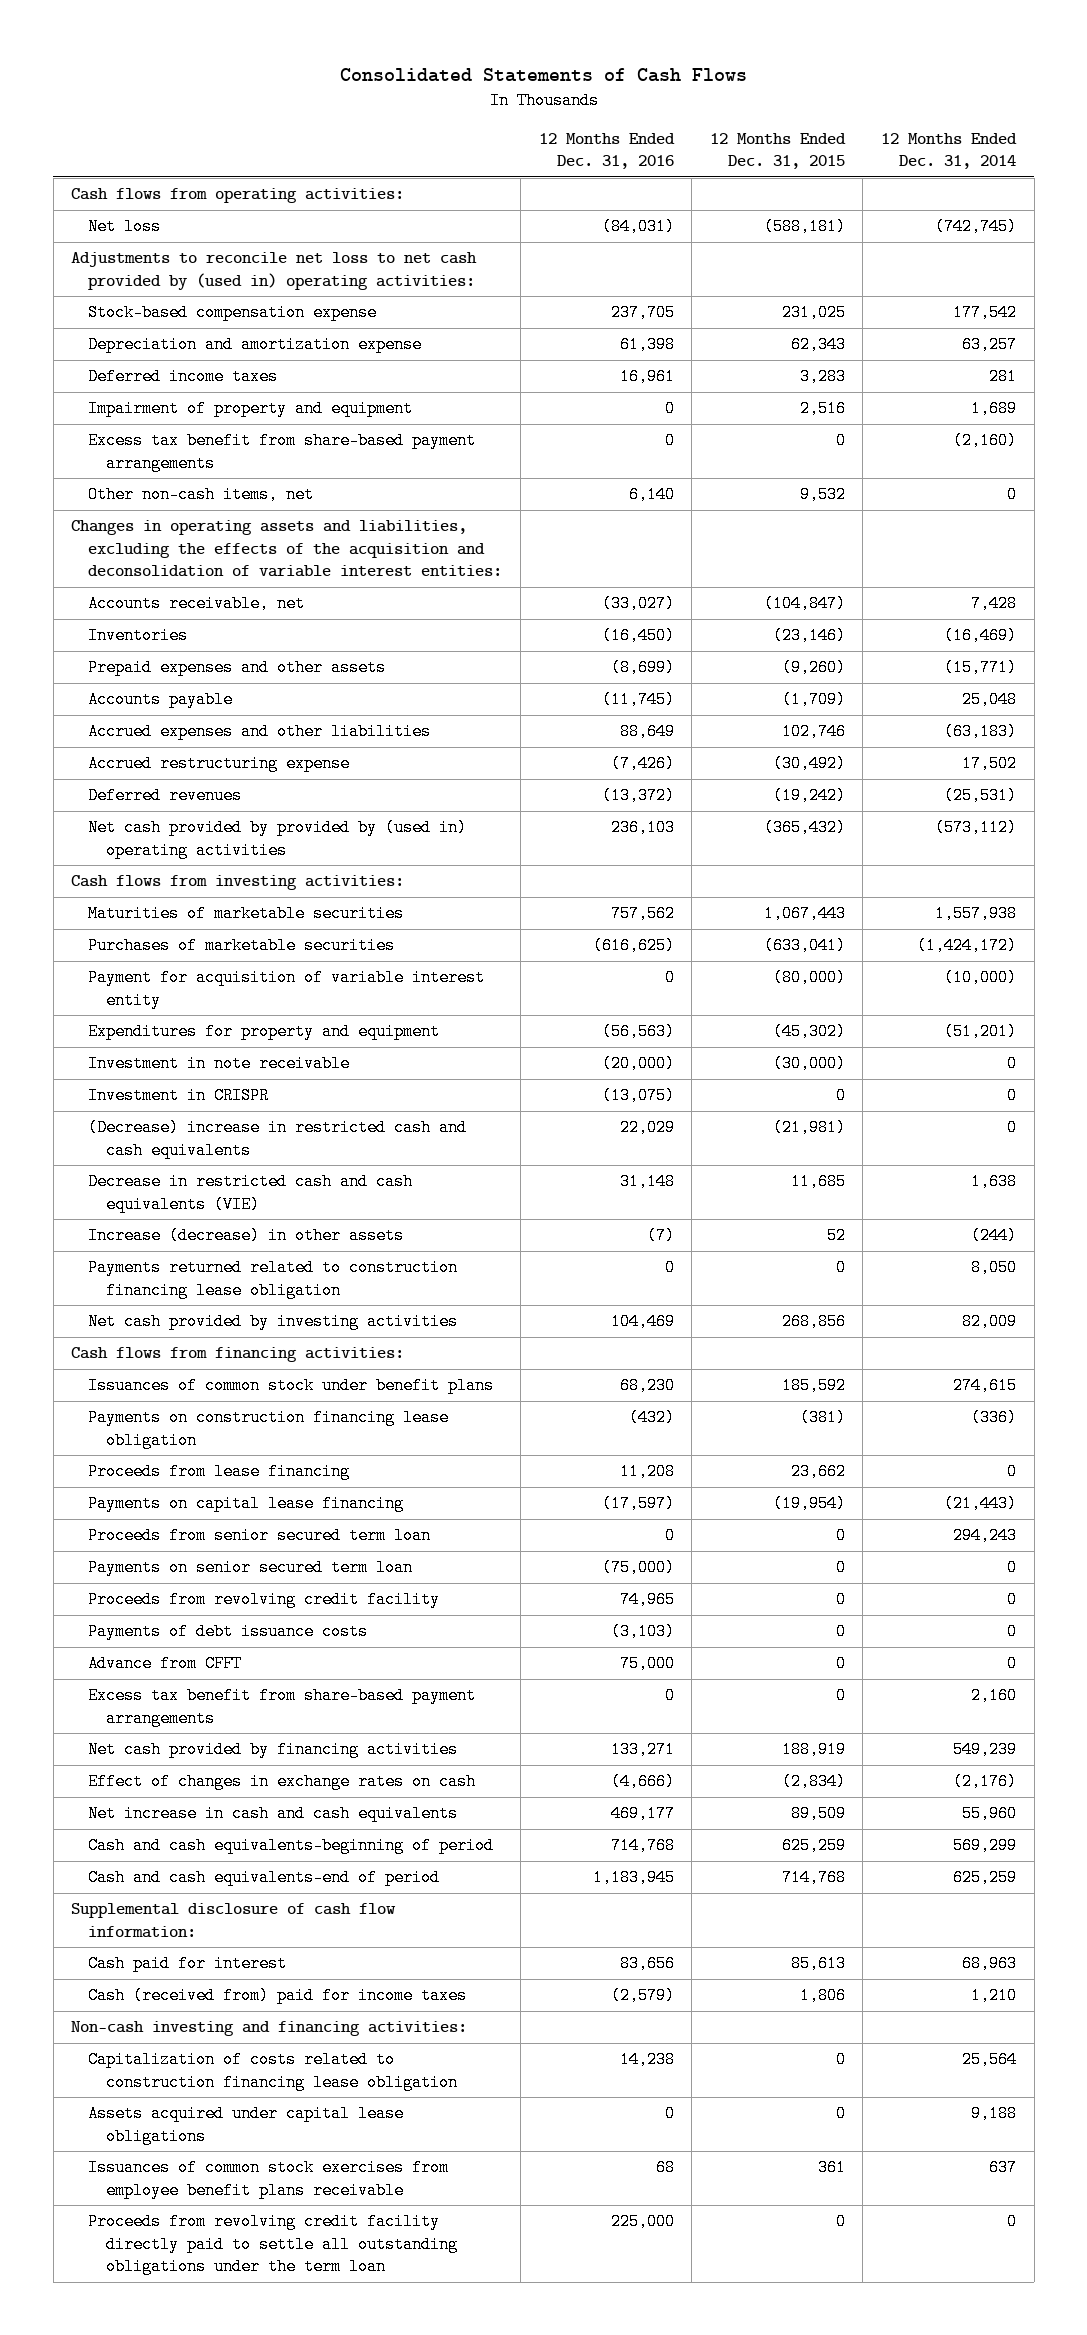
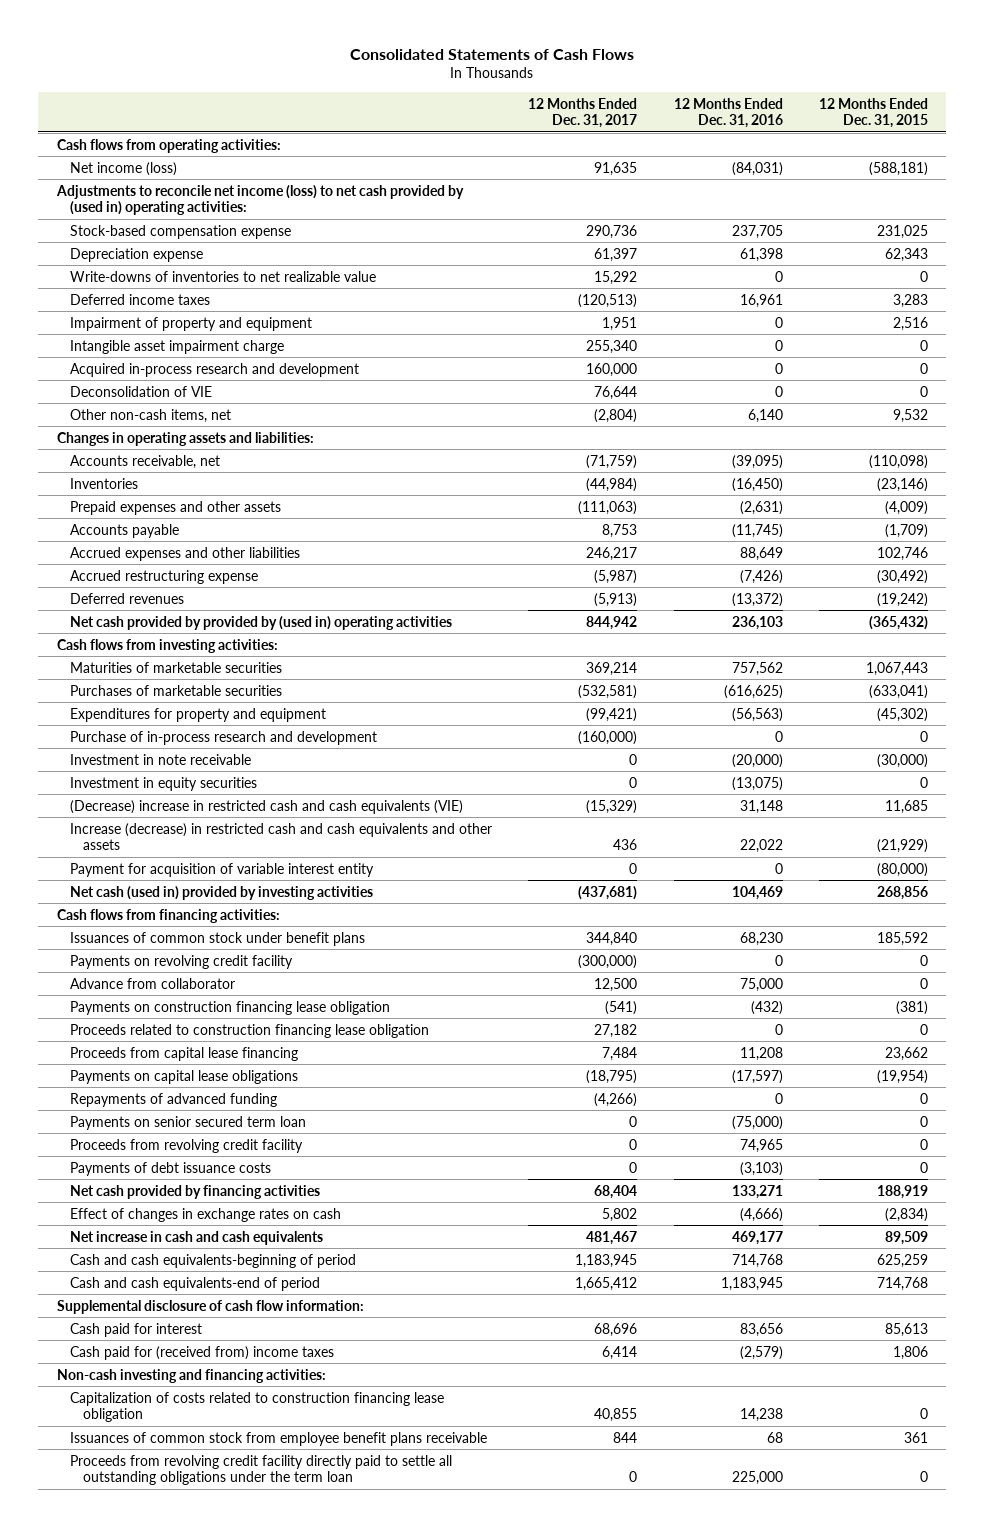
- | 12 Months Ended Dec. 31, 2016 | 12 Months Ended Dec. 31, 2015 | 12 Months Ended Dec. 31, 2014
+ | 12 Months Ended Dec. 31, 2017 | 12 Months Ended Dec. 31, 2016 | 12 Months Ended Dec. 31, 2015
- Net loss | (84,031) | (588,181) | (742,745)
- Adjustments to reconcile net loss to net cash provided by (used in) operating activities:
+ Net income (loss) | 91,635 | (84,031) | (588,181)
+ Adjustments to reconcile net income (loss) to net cash provided by (used in) operating activities:
- Depreciation and amortization expense | 61,398 | 62,343 | 63,257
+ Depreciation expense | 61,397 | 61,398 | 62,343
+ Write-downs of inventories to net realizable value | 15,292 | 0 | 0
- Excess tax benefit from share-based payment arrangements | 0 | 0 | (2,160)
+ Intangible asset impairment charge | 255,340 | 0 | 0
+ Acquired in-process research and development | 160,000 | 0 | 0
+ Deconsolidation of VIE | 76,644 | 0 | 0
- Changes in operating assets and liabilities, excluding the effects of the acquisition and deconsolidation of variable interest entities:
- Accounts receivable, net | (33,027) | (104,847) | 7,428
+ Changes in operating assets and liabilities:
+ Accounts receivable, net | (71,759) | (39,095) | (110,098)
- Prepaid expenses and other assets | (8,699) | (9,260) | (15,771)
+ Prepaid expenses and other assets | (111,063) | (2,631) | (4,009)
+ Purchase of in-process research and development | (160,000) | 0 | 0
- Investment in CRISPR | (13,075) | 0 | 0
- (Decrease) increase in restricted cash and cash equivalents | 22,029 | (21,981) | 0
- Decrease in restricted cash and cash equivalents (VIE) | 31,148 | 11,685 | 1,638
- Increase (decrease) in other assets | (7) | 52 | (244)
- Payments returned related to construction financing lease obligation | 0 | 0 | 8,050
- Net cash provided by investing activities | 104,469 | 268,856 | 82,009
+ Investment in equity securities | 0 | (13,075) | 0
+ (Decrease) increase in restricted cash and cash equivalents (VIE) | (15,329) | 31,148 | 11,685
+ Increase (decrease) in restricted cash and cash equivalents and other assets | 436 | 22,022 | (21,929)
moved down: Payment for acquisition of variable interest entity | 0 | 0 | (80,000)
+ Net cash (used in) provided by investing activities | (437,681) | 104,469 | 268,856
+ Payments on revolving credit facility | (300,000) | 0 | 0
+ Advance from collaborator | 12,500 | 75,000 | 0
- Proceeds from lease financing | 11,208 | 23,662 | 0
- Payments on capital lease financing | (17,597) | (19,954) | (21,443)
- Proceeds from senior secured term loan | 0 | 0 | 294,243
+ Proceeds related to construction financing lease obligation | 27,182 | 0 | 0
+ Proceeds from capital lease financing | 7,484 | 11,208 | 23,662
+ Payments on capital lease obligations | (18,795) | (17,597) | (19,954)
+ Repayments of advanced funding | (4,266) | 0 | 0
- Advance from CFFT | 75,000 | 0 | 0
- Excess tax benefit from share-based payment arrangements | 0 | 0 | 2,160
- Cash (received from) paid for income taxes | (2,579) | 1,806 | 1,210
+ Cash paid for (received from) income taxes | 6,414 | (2,579) | 1,806
- Assets acquired under capital lease obligations | 0 | 0 | 9,188
- Issuances of common stock exercises from employee benefit plans receivable | 68 | 361 | 637
+ Issuances of common stock from employee benefit plans receivable | 844 | 68 | 361

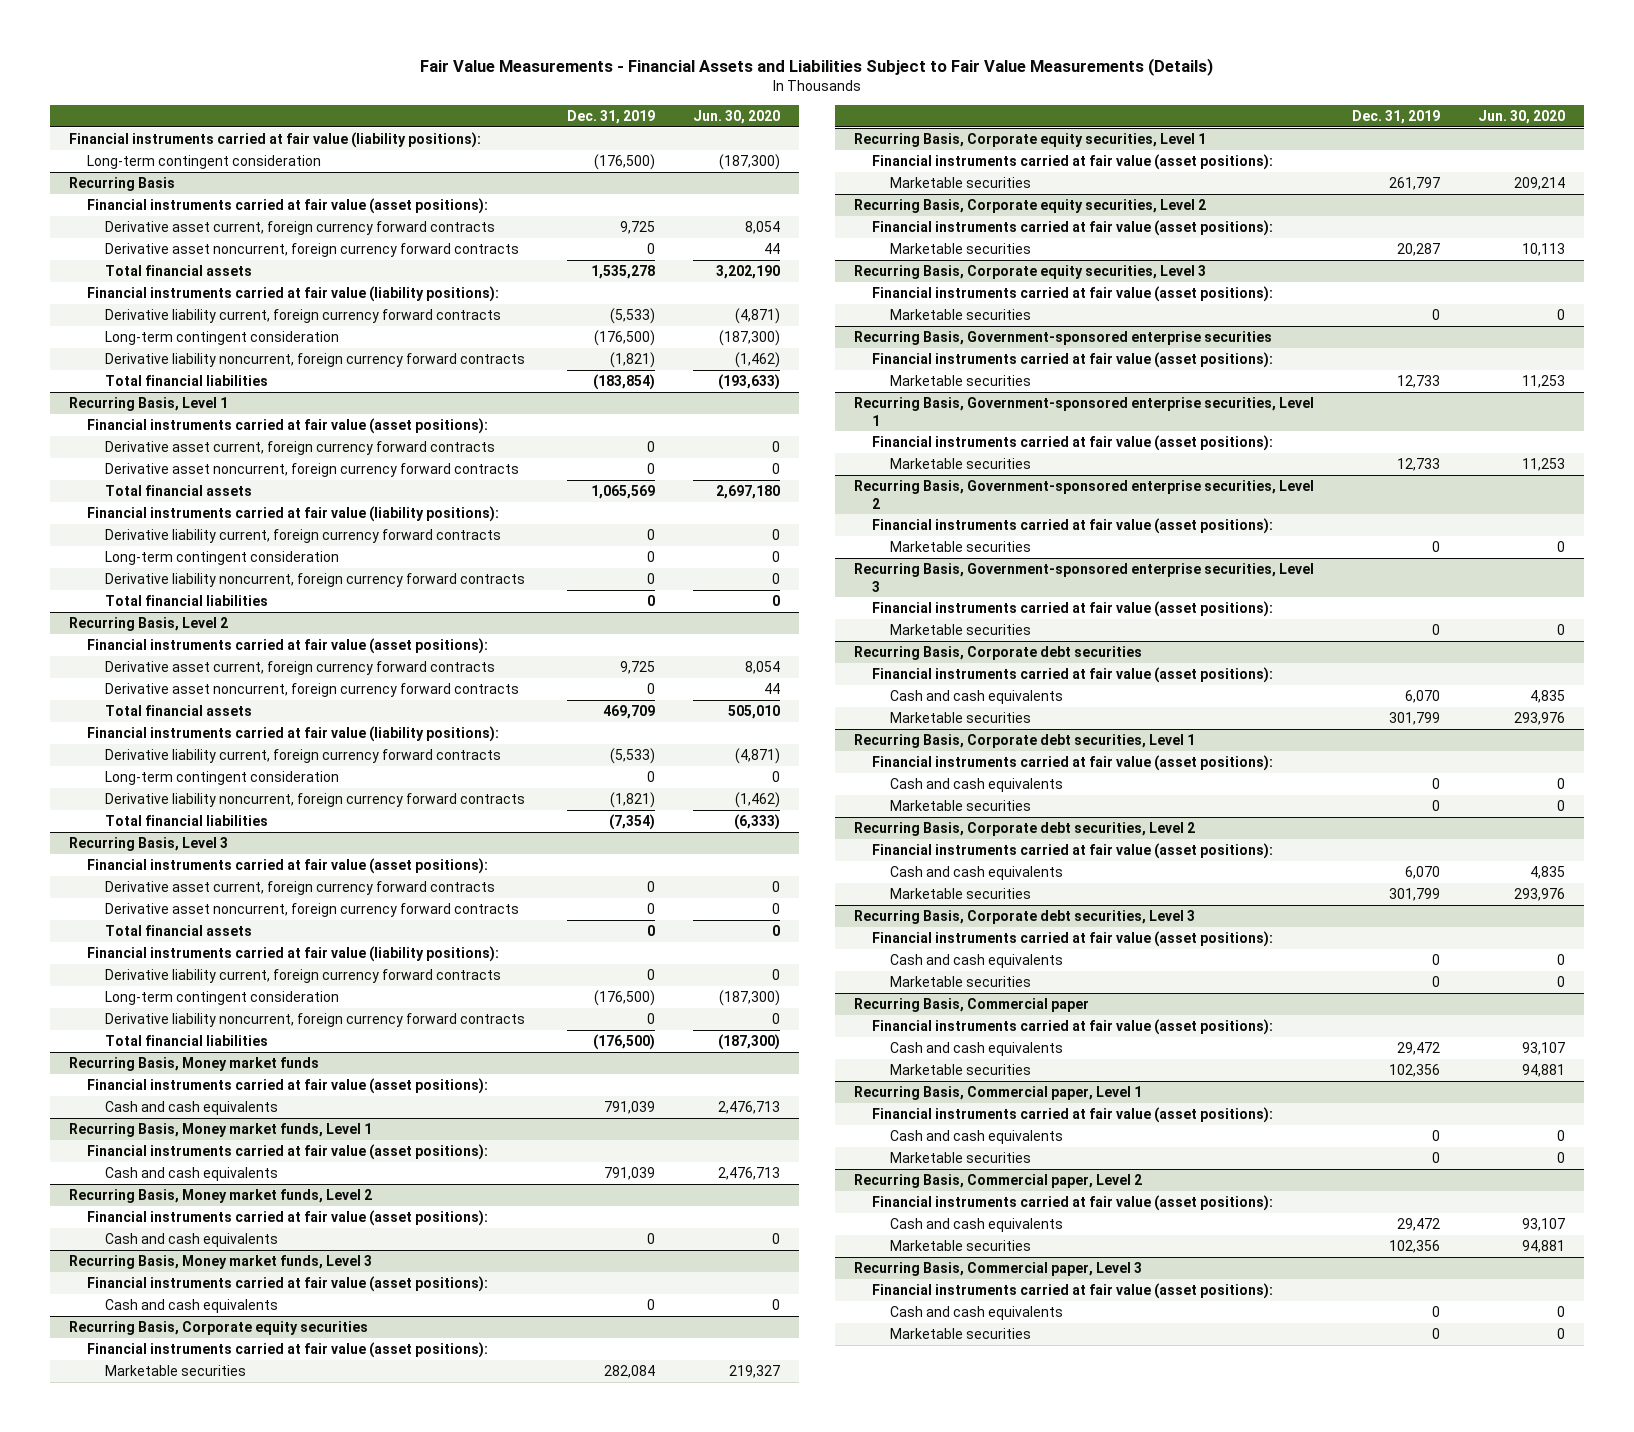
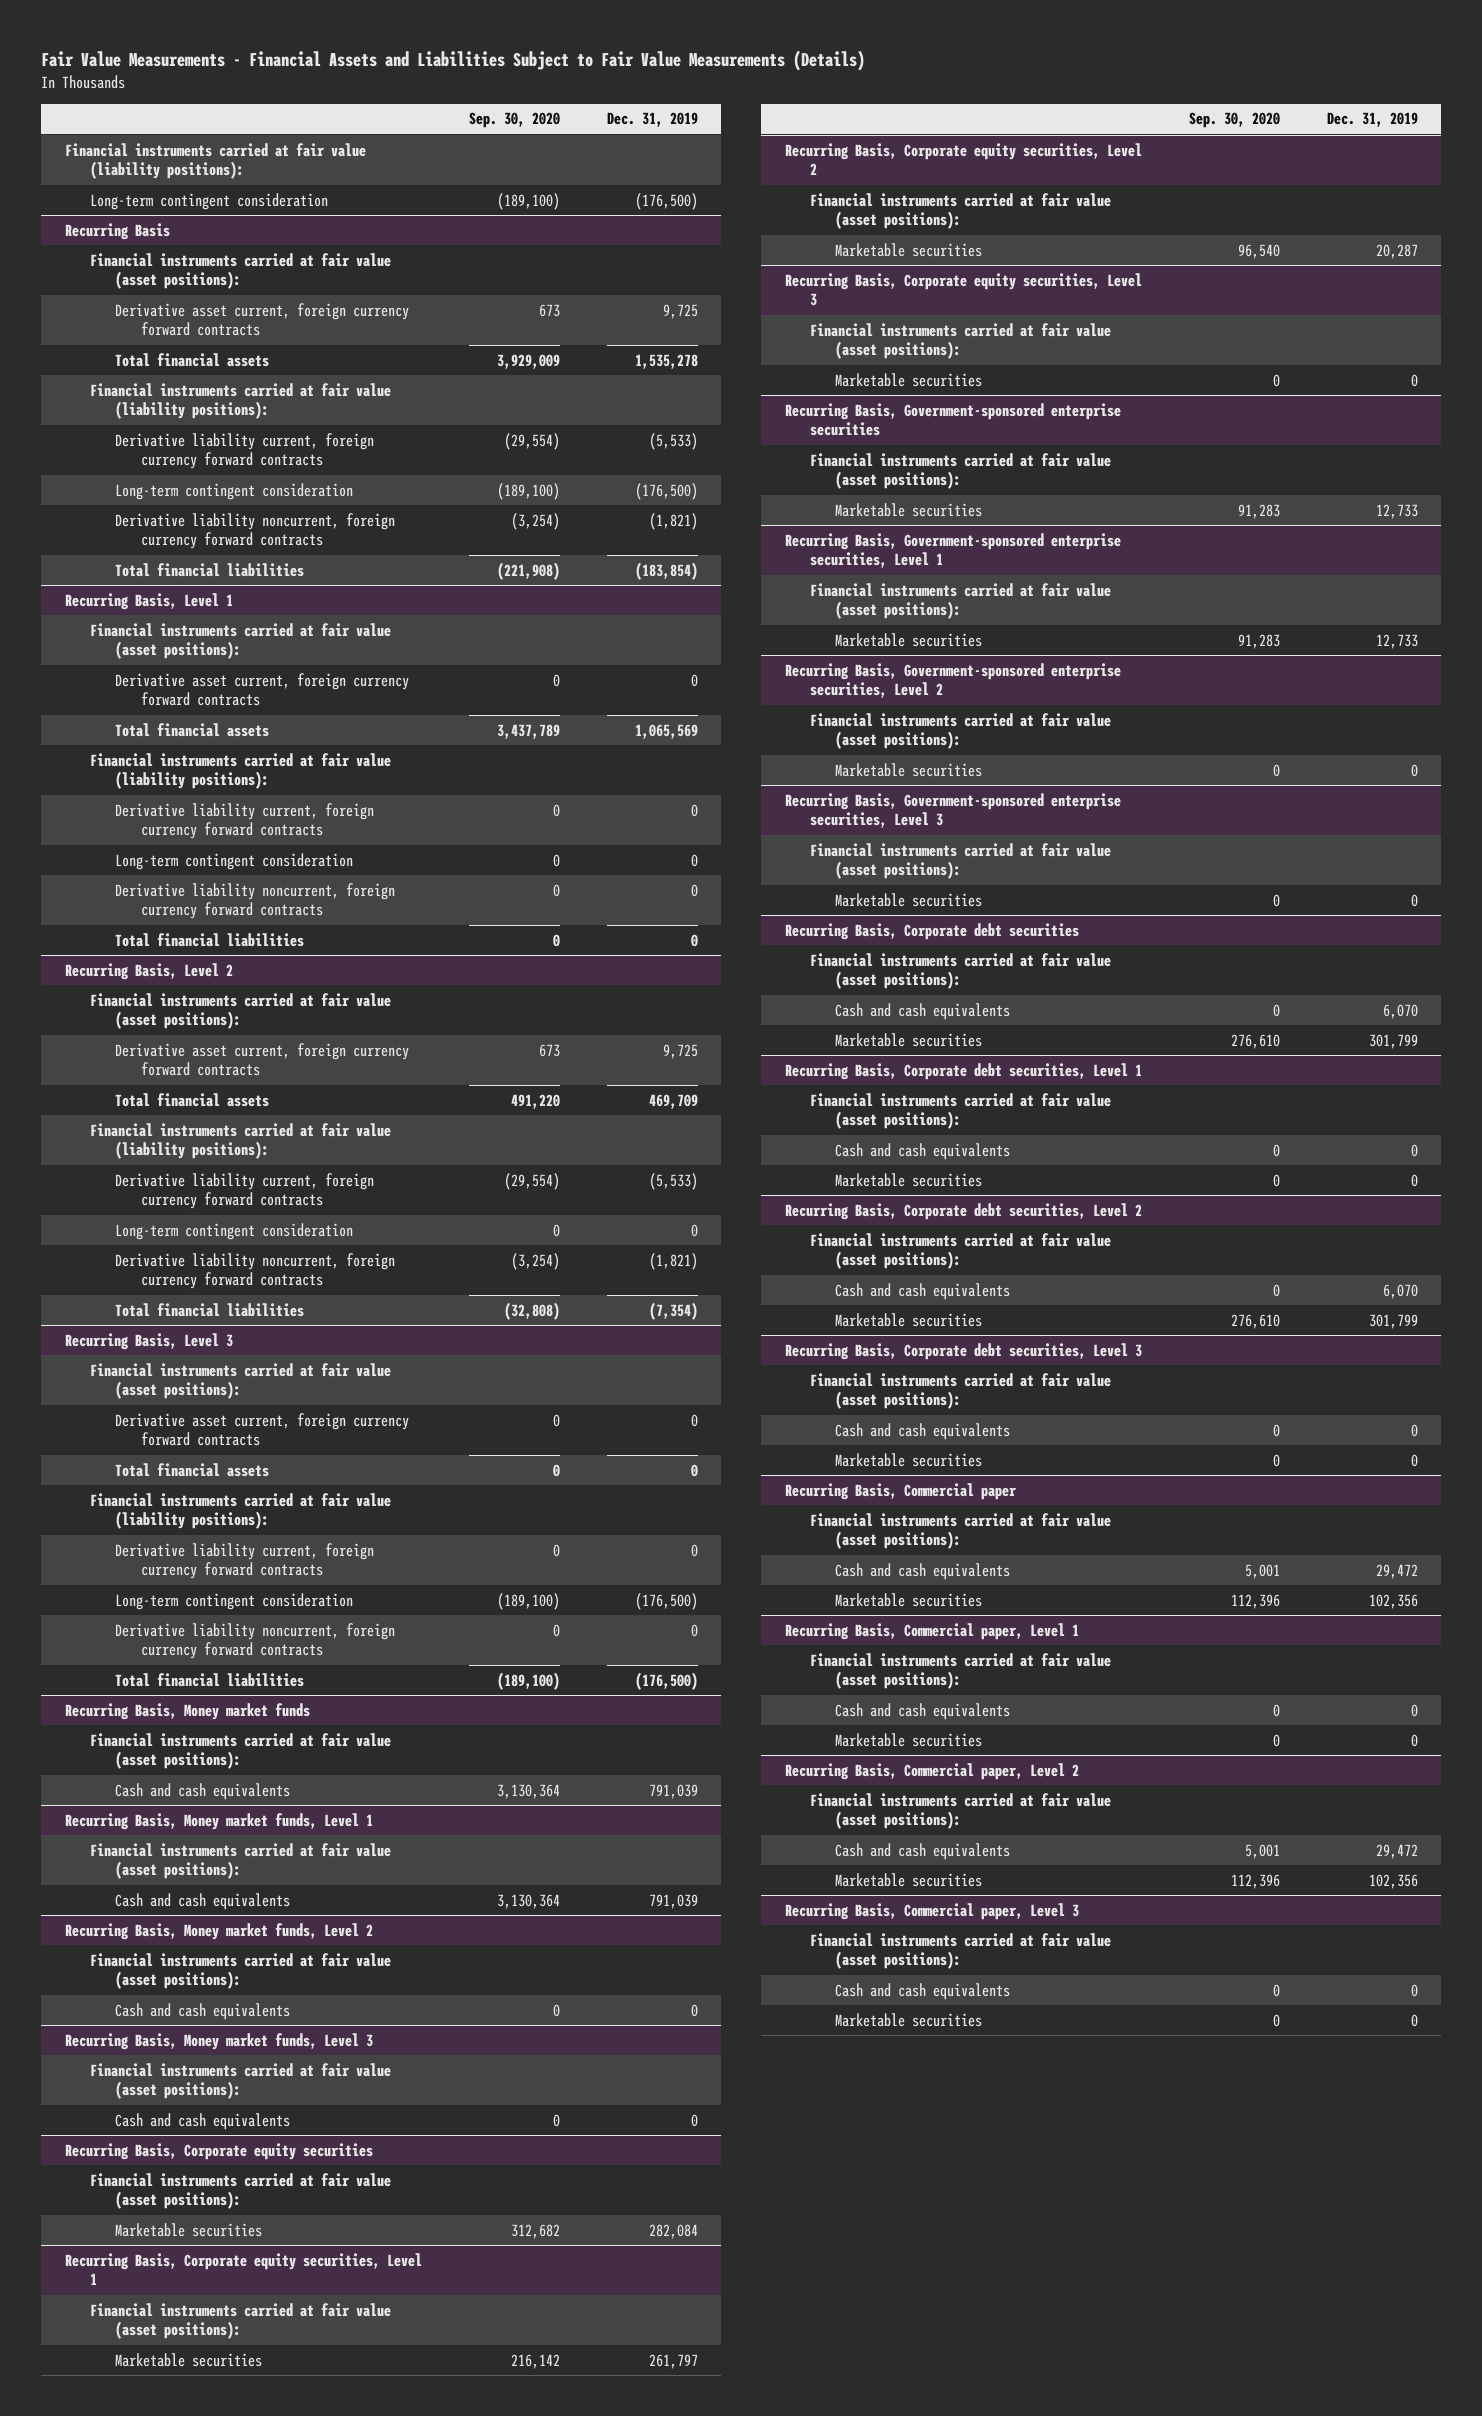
- | Dec. 31, 2019 | Jun. 30, 2020
+ | Sep. 30, 2020 | Dec. 31, 2019
@ Recurring Basis
- Derivative asset noncurrent, foreign currency forward contracts | 0 | 44
@ Recurring Basis, Level 1
- Derivative asset noncurrent, foreign currency forward contracts | 0 | 0
@ Recurring Basis, Level 2
- Derivative asset noncurrent, foreign currency forward contracts | 0 | 44
@ Recurring Basis, Level 3
- Derivative asset noncurrent, foreign currency forward contracts | 0 | 0

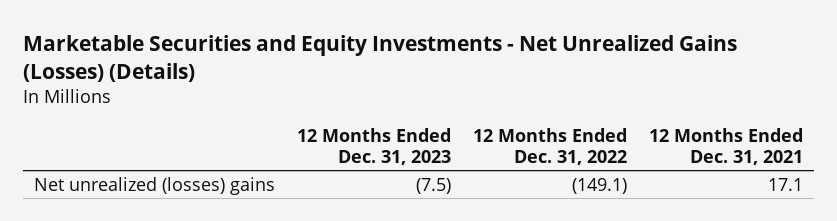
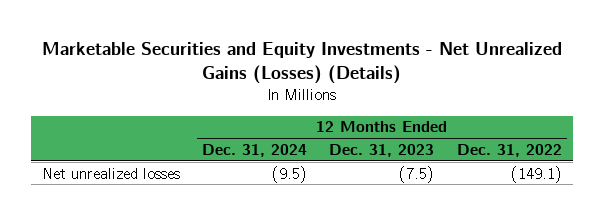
- | 12 Months Ended Dec. 31, 2023 | 12 Months Ended Dec. 31, 2022 | 12 Months Ended Dec. 31, 2021
+ | 12 Months Ended Dec. 31, 2024 | 12 Months Ended Dec. 31, 2023 | 12 Months Ended Dec. 31, 2022
- Net unrealized (losses) gains | (7.5) | (149.1) | 17.1
+ Net unrealized losses | (9.5) | (7.5) | (149.1)

